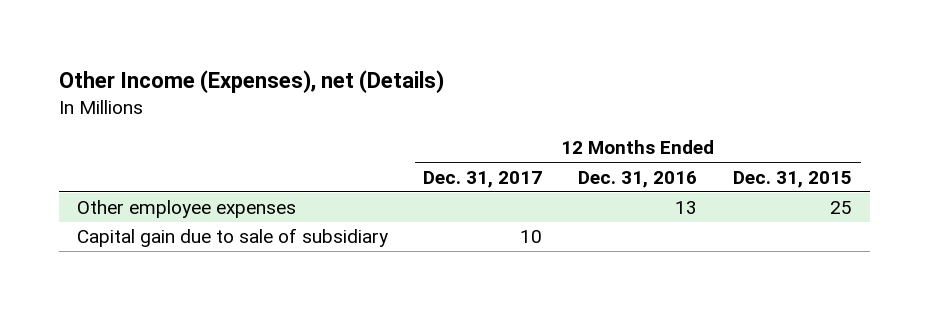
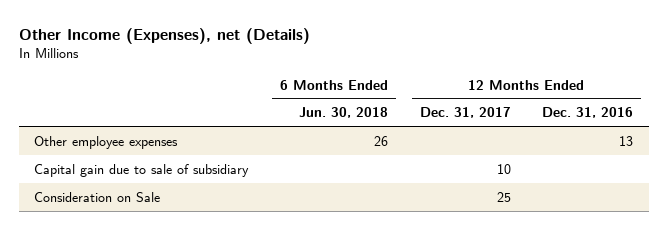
- | 12 Months Ended Dec. 31, 2017 | 12 Months Ended Dec. 31, 2016 | 12 Months Ended Dec. 31, 2015
+ | 6 Months Ended Jun. 30, 2018 | 12 Months Ended Dec. 31, 2017 | 12 Months Ended Dec. 31, 2016
+ Consideration on Sale | | 25 |

